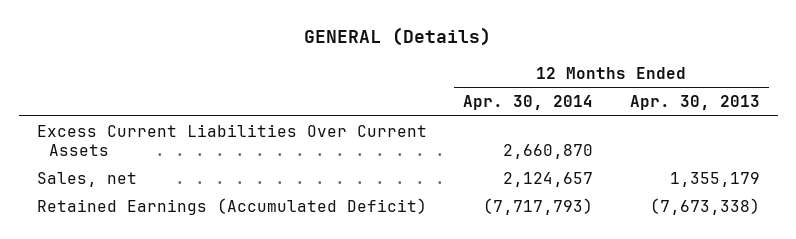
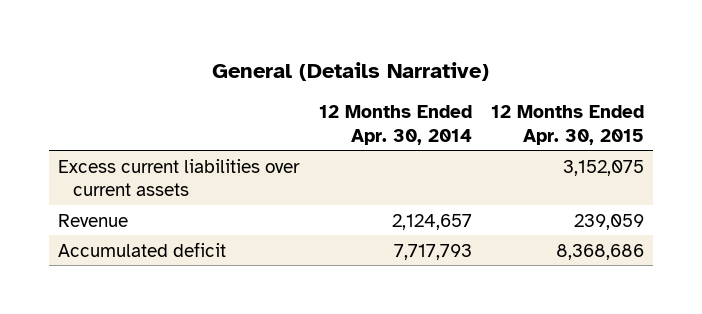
- GENERAL (Details)
+ General (Details Narrative)
- | 12 Months Ended Apr. 30, 2014 | 12 Months Ended Apr. 30, 2013
+ | 12 Months Ended Apr. 30, 2014 | 12 Months Ended Apr. 30, 2015
- Excess Current Liabilities Over Current Assets | 2,660,870 |
- Sales, net | 2,124,657 | 1,355,179
- Retained Earnings (Accumulated Deficit) | (7,717,793) | (7,673,338)
+ Excess current liabilities over current assets | | 3,152,075
+ Revenue | 2,124,657 | 239,059
+ Accumulated deficit | 7,717,793 | 8,368,686

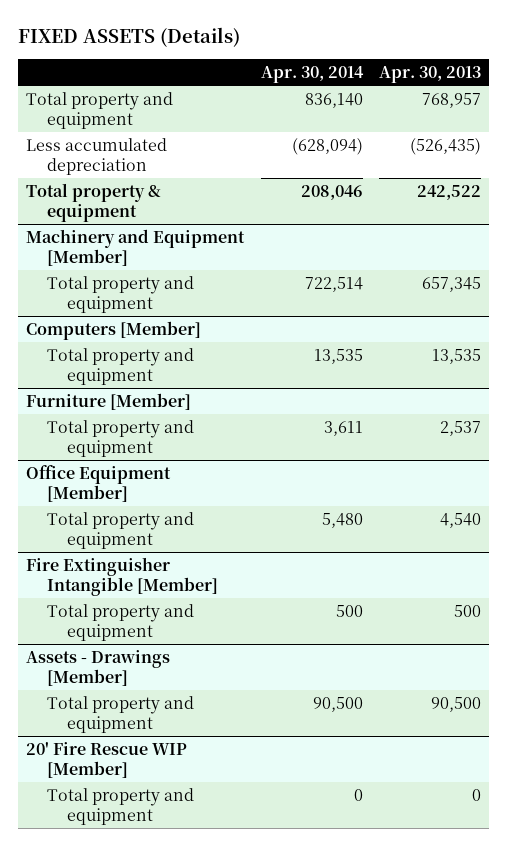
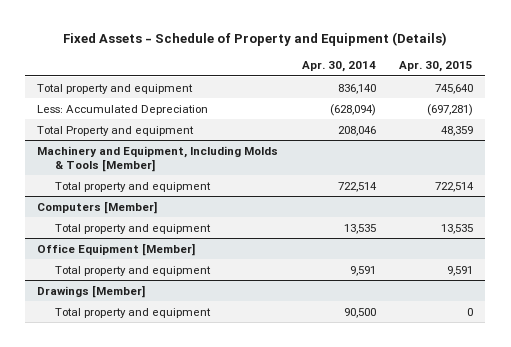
- FIXED ASSETS (Details)
+ Fixed Assets - Schedule of Property and Equipment (Details)
- | Apr. 30, 2014 | Apr. 30, 2013
+ | Apr. 30, 2014 | Apr. 30, 2015
- Less accumulated depreciation | (628,094) | (526,435)
- Total property & equipment | 208,046 | 242,522
- Machinery and Equipment [Member]
+ Less: Accumulated Depreciation | (628,094) | (697,281)
+ Total Property and equipment | 208,046 | 48,359
+ Machinery and Equipment, Including Molds & Tools [Member]
- Furniture [Member]
- Total property and equipment | 3,611 | 2,537
@ Office Equipment [Member]
- Total property and equipment | 5,480 | 4,540
- Fire Extinguisher Intangible [Member]
- Total property and equipment | 500 | 500
- Assets - Drawings [Member]
@ Office Equipment [Member]
+ Total property and equipment | 9,591 | 9,591
+ Drawings [Member]
- 20' Fire Rescue WIP [Member]
- Total property and equipment | 0 | 0

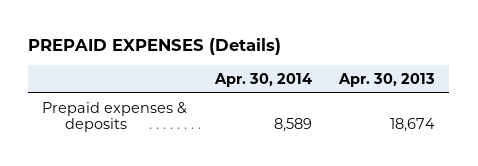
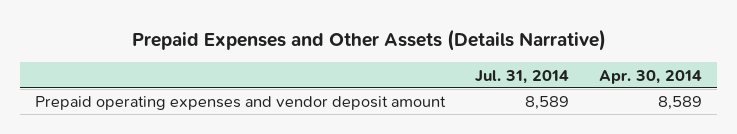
- PREPAID EXPENSES (Details)
+ Prepaid Expenses and Other Assets (Details Narrative)
- | Apr. 30, 2014 | Apr. 30, 2013
+ | Jul. 31, 2014 | Apr. 30, 2014
- Prepaid expenses & deposits | 8,589 | 18,674
+ Prepaid operating expenses and vendor deposit amount | 8,589 | 8,589

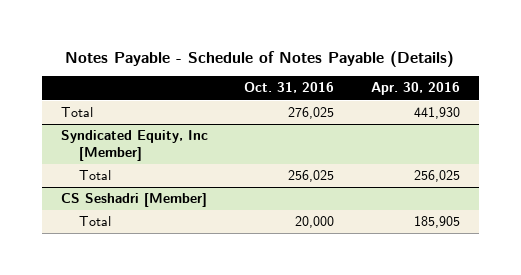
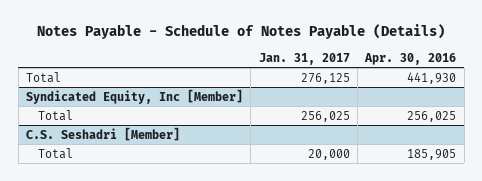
- | Oct. 31, 2016 | Apr. 30, 2016
+ | Jan. 31, 2017 | Apr. 30, 2016
- CS Seshadri [Member]
+ C.S. Seshadri [Member]

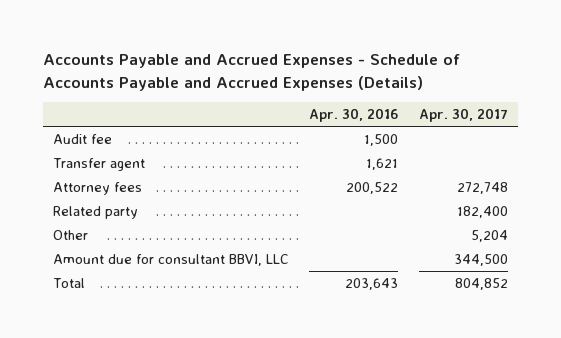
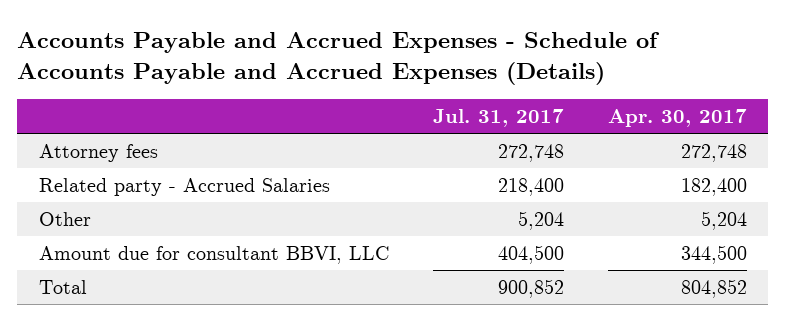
- | Apr. 30, 2016 | Apr. 30, 2017
+ | Jul. 31, 2017 | Apr. 30, 2017
- Audit fee | 1,500 |
- Transfer agent | 1,621 |
- Related party | | 182,400
+ Related party - Accrued Salaries | 218,400 | 182,400

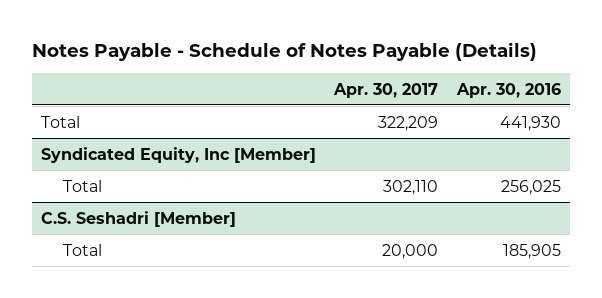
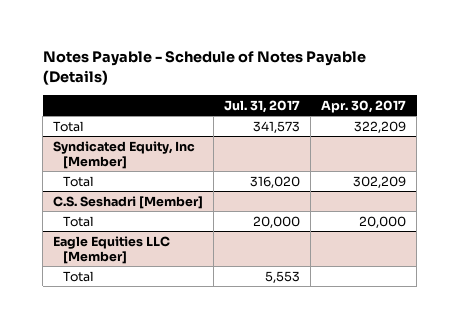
- | Apr. 30, 2017 | Apr. 30, 2016
+ | Jul. 31, 2017 | Apr. 30, 2017
@ Syndicated Equity, Inc [Member]
- Total | 302,110 | 256,025
+ Total | 316,020 | 302,209
+ Eagle Equities LLC [Member]
+ Total | 5,553 |

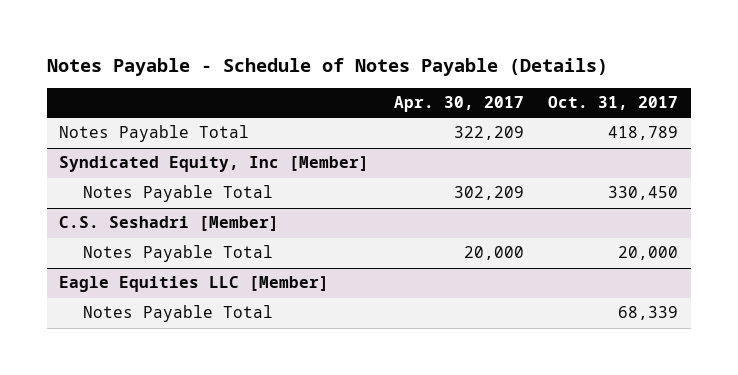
- | Jul. 31, 2017 | Apr. 30, 2017
+ | Apr. 30, 2017 | Oct. 31, 2017
- Total | 341,573 | 322,209
+ Notes Payable Total | 322,209 | 418,789
@ Syndicated Equity, Inc [Member]
- Total | 316,020 | 302,209
+ Notes Payable Total | 302,209 | 330,450
@ C.S. Seshadri [Member]
- Total | 20,000 | 20,000
+ Notes Payable Total | 20,000 | 20,000
@ Eagle Equities LLC [Member]
- Total | 5,553 |
+ Notes Payable Total | | 68,339

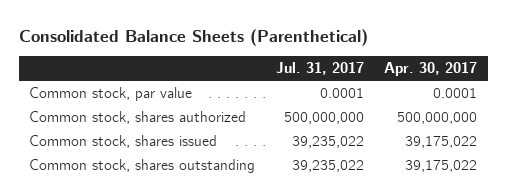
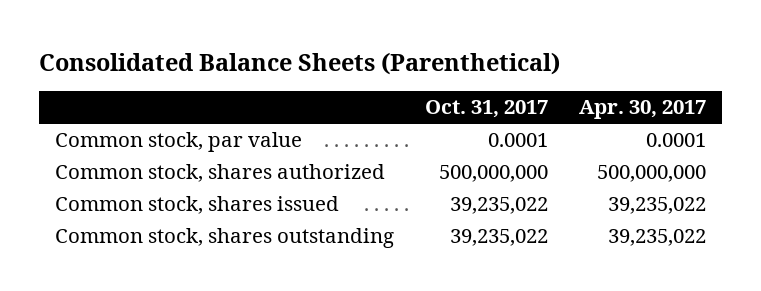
- | Jul. 31, 2017 | Apr. 30, 2017
+ | Oct. 31, 2017 | Apr. 30, 2017
- Common stock, shares issued | 39,235,022 | 39,175,022
- Common stock, shares outstanding | 39,235,022 | 39,175,022
+ Common stock, shares issued | 39,235,022 | 39,235,022
+ Common stock, shares outstanding | 39,235,022 | 39,235,022

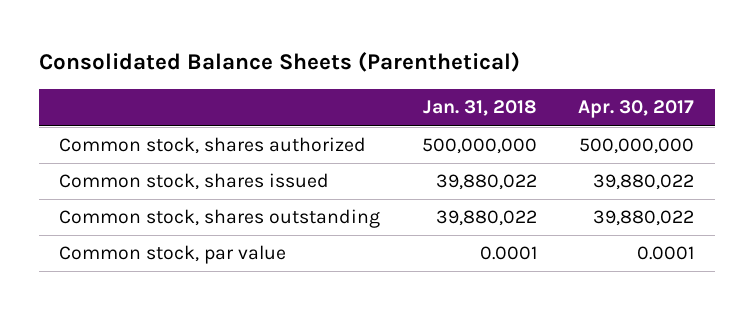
- | Oct. 31, 2017 | Apr. 30, 2017
+ | Jan. 31, 2018 | Apr. 30, 2017
- Common stock, shares issued | 39,235,022 | 39,235,022
- Common stock, shares outstanding | 39,235,022 | 39,235,022
+ Common stock, shares issued | 39,880,022 | 39,880,022
+ Common stock, shares outstanding | 39,880,022 | 39,880,022
moved down: Common stock, par value | 0.0001 | 0.0001

